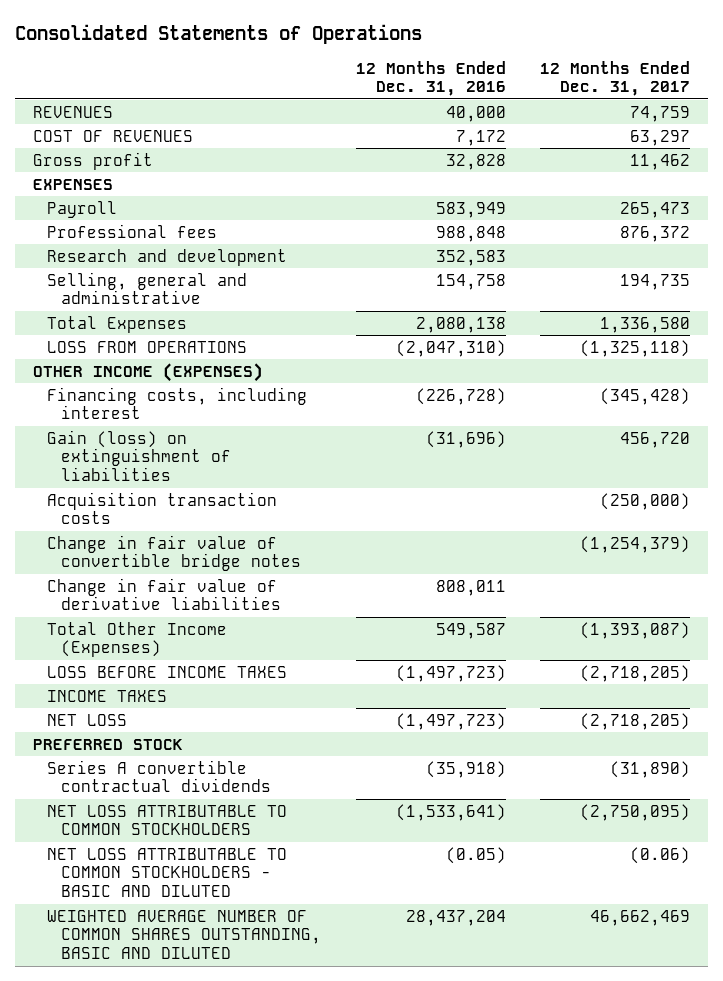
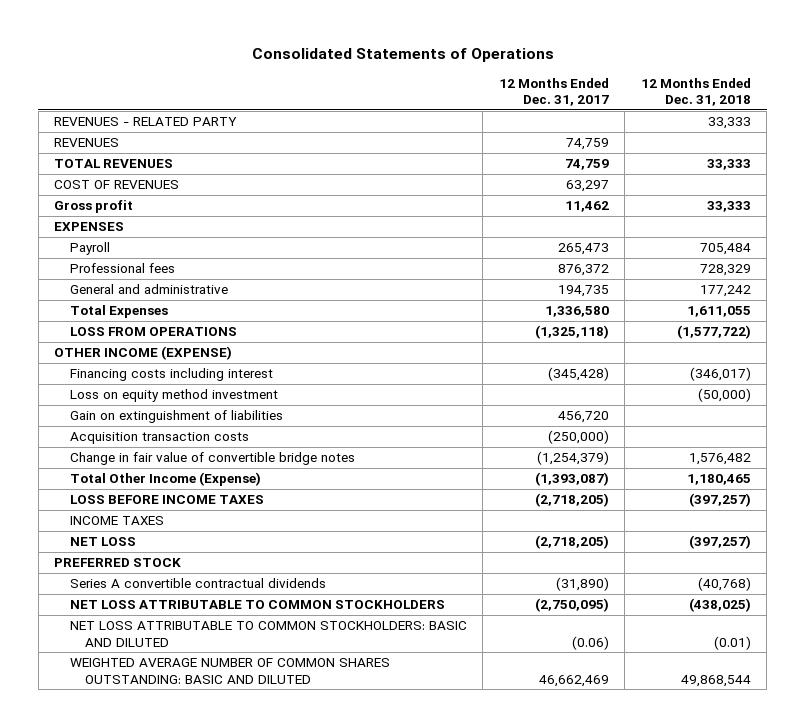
- | 12 Months Ended Dec. 31, 2016 | 12 Months Ended Dec. 31, 2017
+ | 12 Months Ended Dec. 31, 2017 | 12 Months Ended Dec. 31, 2018
+ REVENUES - RELATED PARTY | | 33,333
+ TOTAL REVENUES | 74,759 | 33,333
- Research and development | 352,583 |
- Selling, general and administrative | 154,758 | 194,735
+ General and administrative | 194,735 | 177,242
- OTHER INCOME (EXPENSES)
- Financing costs, including interest | (226,728) | (345,428)
- Gain (loss) on extinguishment of liabilities | (31,696) | 456,720
+ OTHER INCOME (EXPENSE)
+ Financing costs including interest | (345,428) | (346,017)
+ Loss on equity method investment | | (50,000)
+ Gain on extinguishment of liabilities | 456,720 |
- Change in fair value of derivative liabilities | 808,011 |
- Total Other Income (Expenses) | 549,587 | (1,393,087)
+ Total Other Income (Expense) | (1,393,087) | 1,180,465
- NET LOSS ATTRIBUTABLE TO COMMON STOCKHOLDERS - BASIC AND DILUTED | (0.05) | (0.06)
- WEIGHTED AVERAGE NUMBER OF COMMON SHARES OUTSTANDING, BASIC AND DILUTED | 28,437,204 | 46,662,469
+ NET LOSS ATTRIBUTABLE TO COMMON STOCKHOLDERS: BASIC AND DILUTED | (0.06) | (0.01)
+ WEIGHTED AVERAGE NUMBER OF COMMON SHARES OUTSTANDING: BASIC AND DILUTED | 46,662,469 | 49,868,544

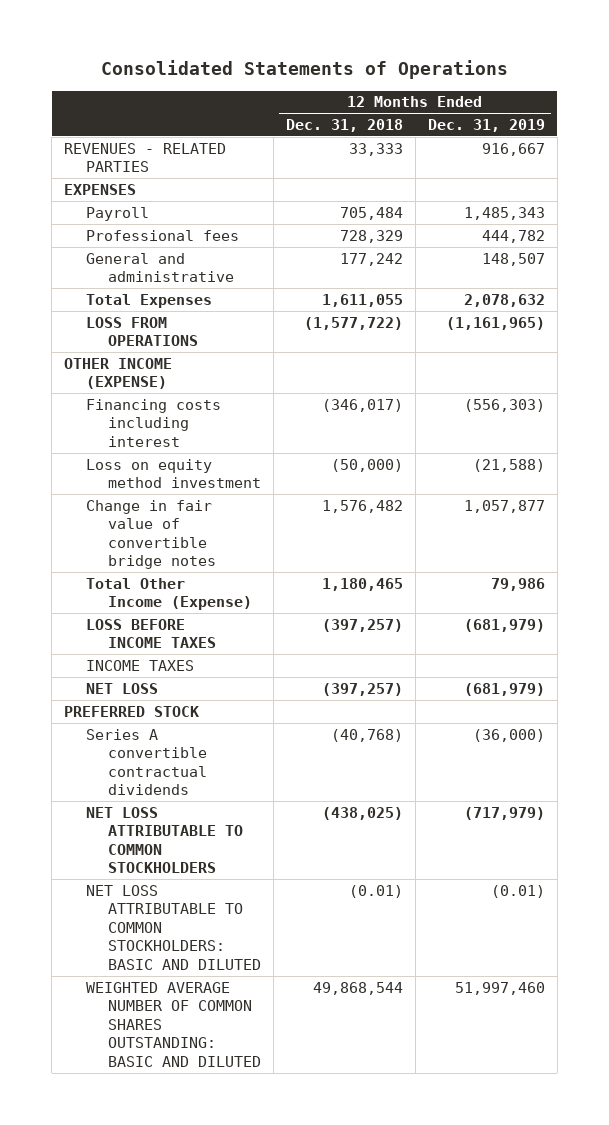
- | 12 Months Ended Dec. 31, 2017 | 12 Months Ended Dec. 31, 2018
+ | 12 Months Ended Dec. 31, 2018 | 12 Months Ended Dec. 31, 2019
- REVENUES - RELATED PARTY | | 33,333
- REVENUES | 74,759 |
- TOTAL REVENUES | 74,759 | 33,333
- COST OF REVENUES | 63,297 |
- Gross profit | 11,462 | 33,333
+ REVENUES - RELATED PARTIES | 33,333 | 916,667
- Gain on extinguishment of liabilities | 456,720 |
- Acquisition transaction costs | (250,000) |

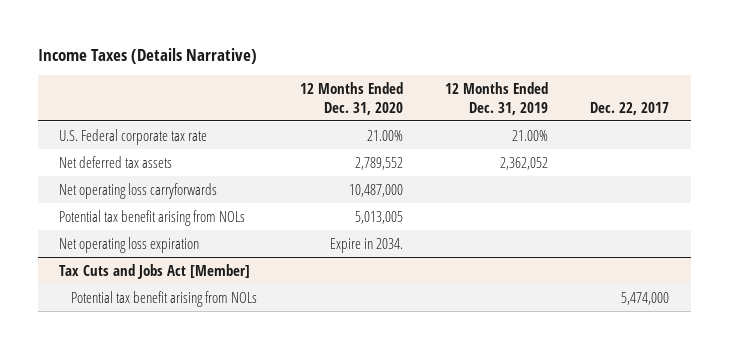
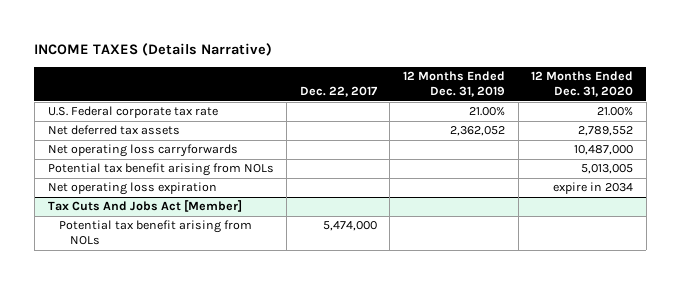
- Income Taxes (Details Narrative)
+ INCOME TAXES (Details Narrative)
- | 12 Months Ended Dec. 31, 2020 | 12 Months Ended Dec. 31, 2019 | Dec. 22, 2017
+ | Dec. 22, 2017 | 12 Months Ended Dec. 31, 2019 | 12 Months Ended Dec. 31, 2020
- Net operating loss expiration | Expire in 2034. | |
- Tax Cuts and Jobs Act [Member]
+ Net operating loss expiration | | | expire in 2034
+ Tax Cuts And Jobs Act [Member]

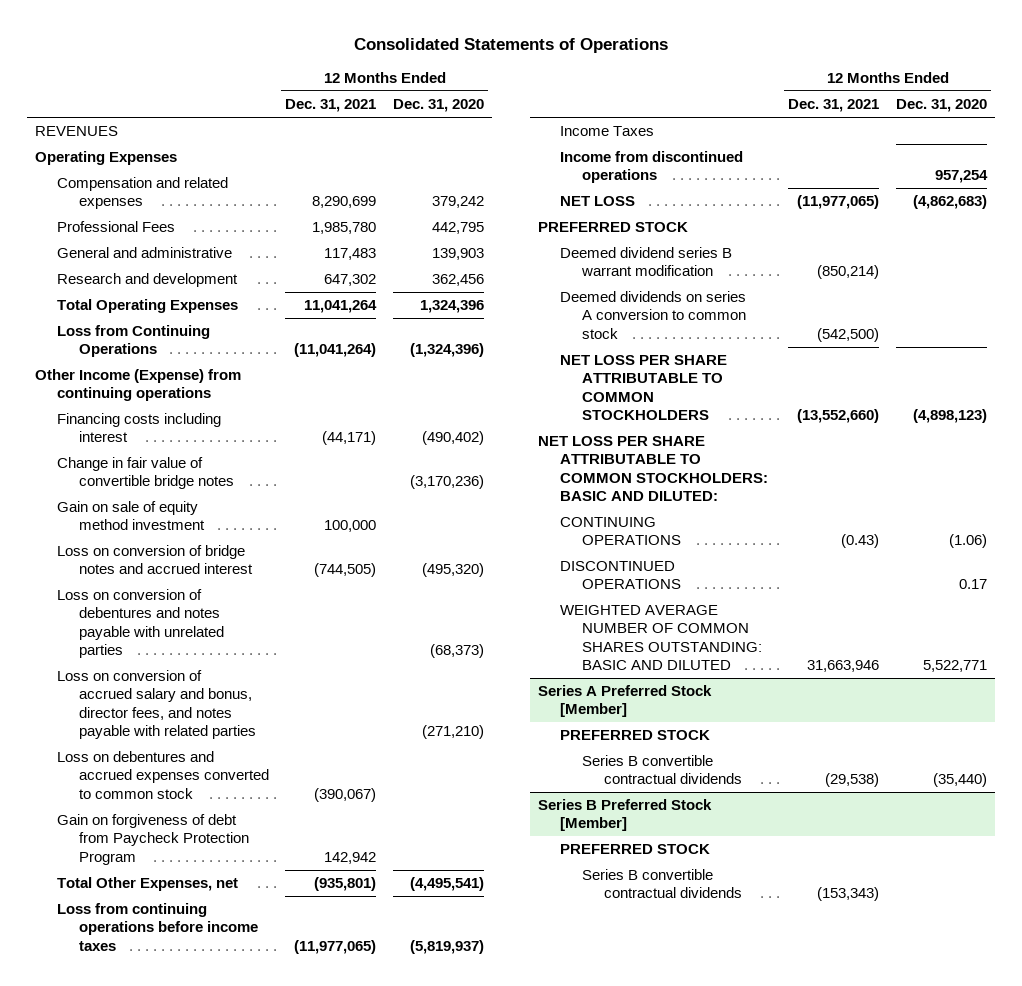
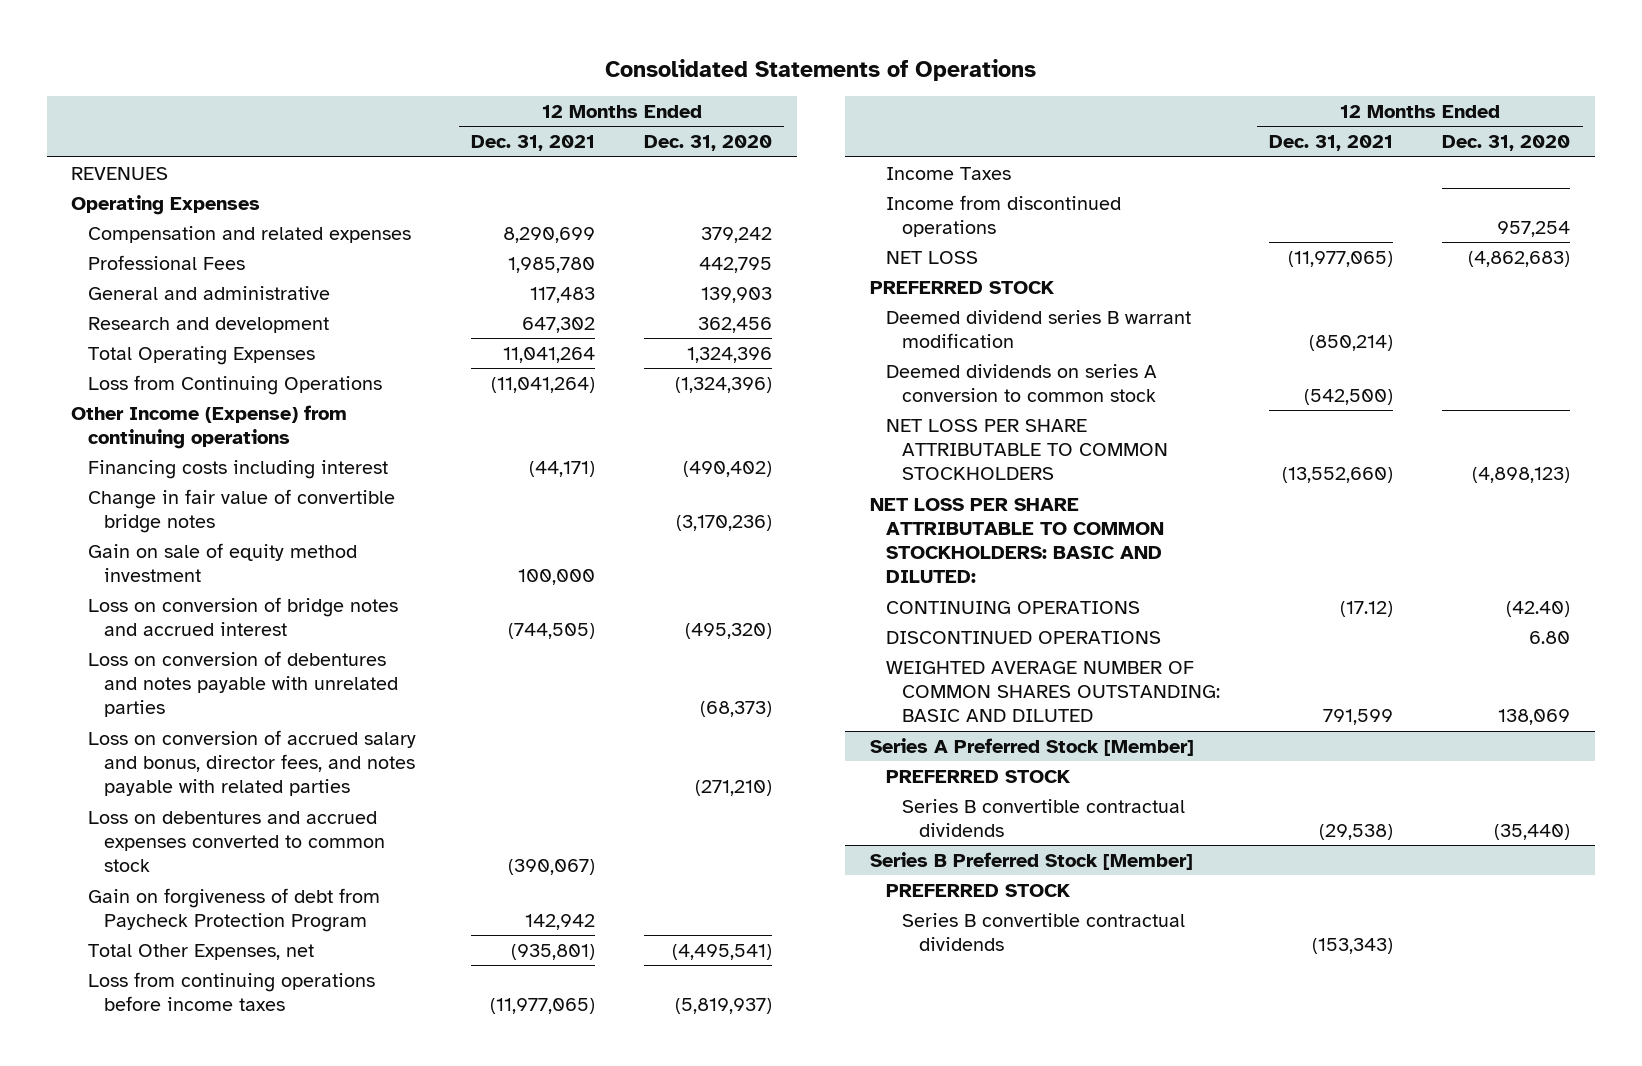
- CONTINUING OPERATIONS | (0.43) | (1.06)
- DISCONTINUED OPERATIONS | | 0.17
- WEIGHTED AVERAGE NUMBER OF COMMON SHARES OUTSTANDING: BASIC AND DILUTED | 31,663,946 | 5,522,771
+ CONTINUING OPERATIONS | (17.12) | (42.40)
+ DISCONTINUED OPERATIONS | | 6.80
+ WEIGHTED AVERAGE NUMBER OF COMMON SHARES OUTSTANDING: BASIC AND DILUTED | 791,599 | 138,069

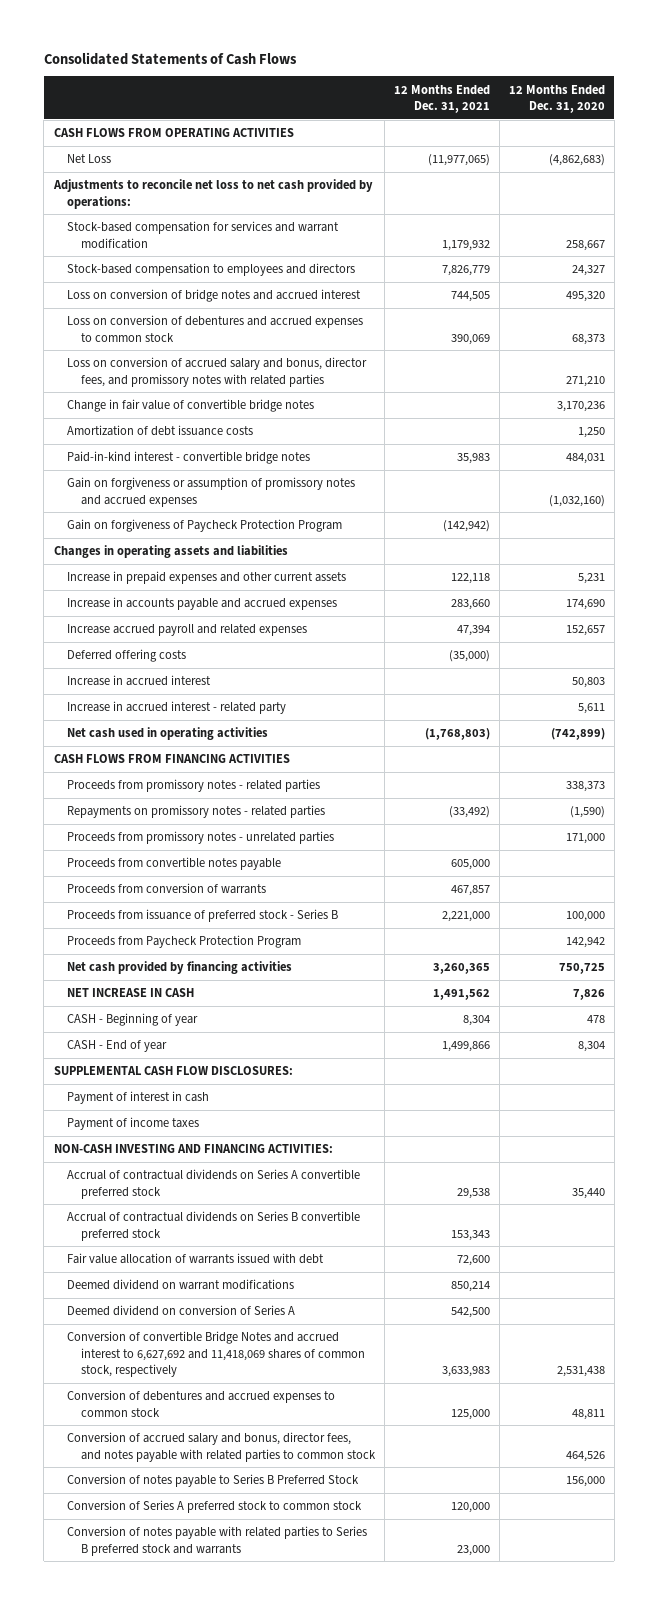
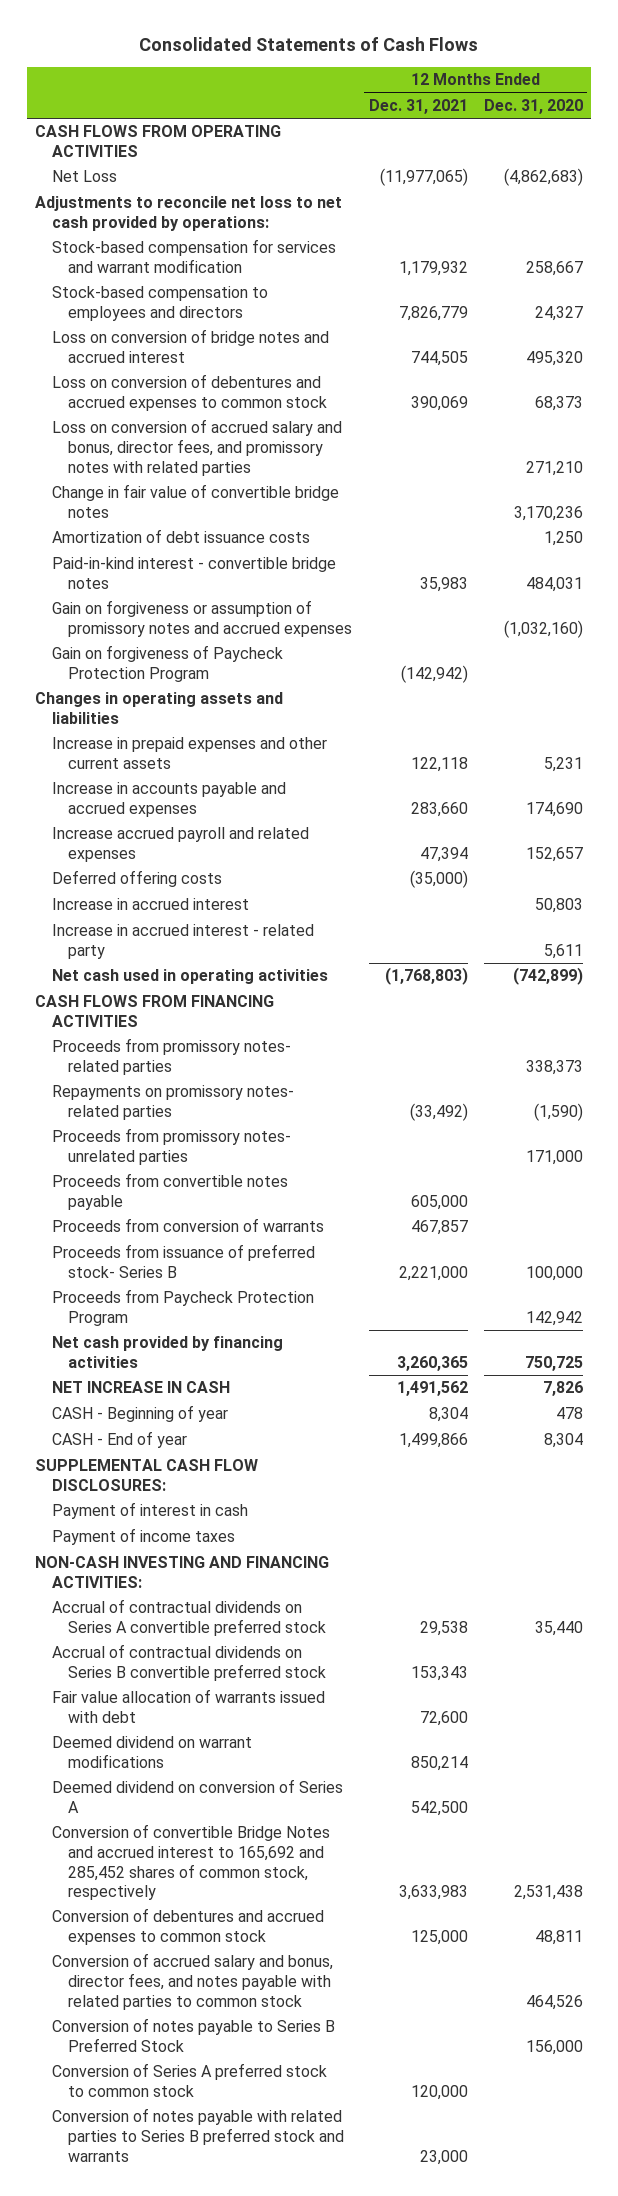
- Proceeds from promissory notes - related parties | | 338,373
- Repayments on promissory notes - related parties | (33,492) | (1,590)
- Proceeds from promissory notes - unrelated parties | | 171,000
+ Proceeds from promissory notes- related parties | | 338,373
+ Repayments on promissory notes- related parties | (33,492) | (1,590)
+ Proceeds from promissory notes- unrelated parties | | 171,000
- Proceeds from issuance of preferred stock - Series B | 2,221,000 | 100,000
+ Proceeds from issuance of preferred stock- Series B | 2,221,000 | 100,000
- Conversion of convertible Bridge Notes and accrued interest to 6,627,692 and 11,418,069 shares of common stock, respectively | 3,633,983 | 2,531,438
+ Conversion of convertible Bridge Notes and accrued interest to 165,692 and 285,452 shares of common stock, respectively | 3,633,983 | 2,531,438

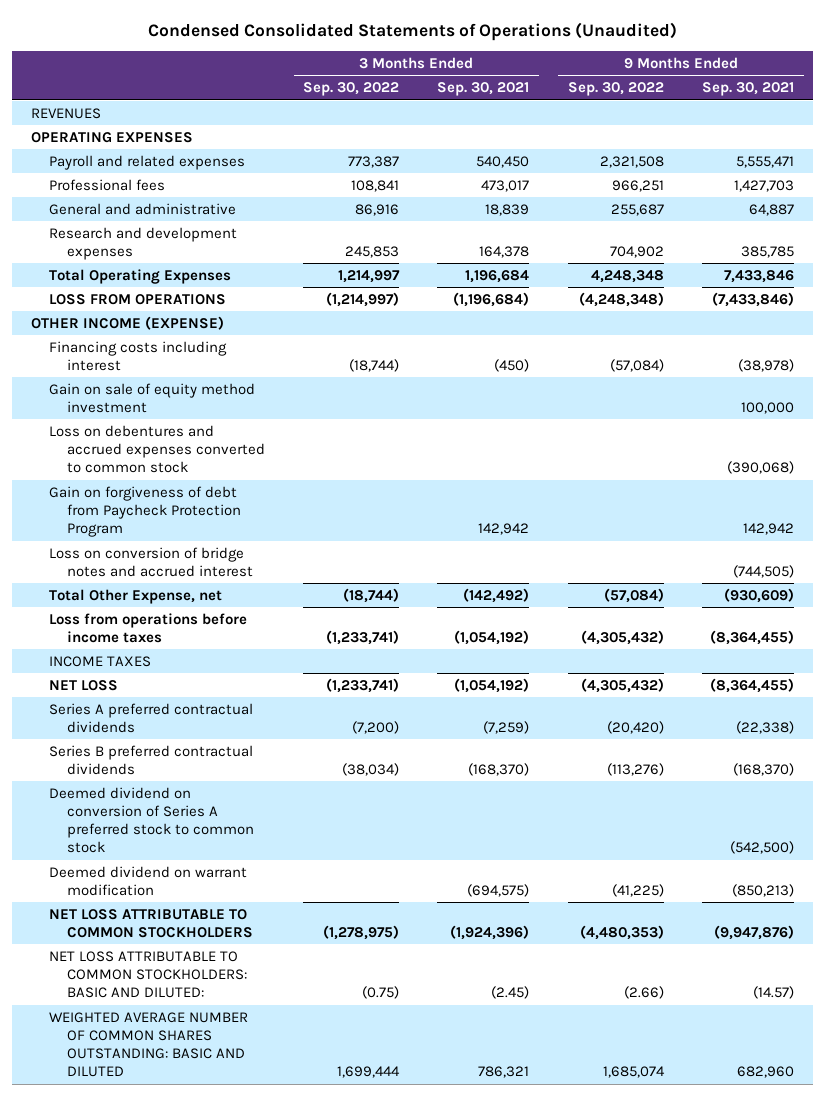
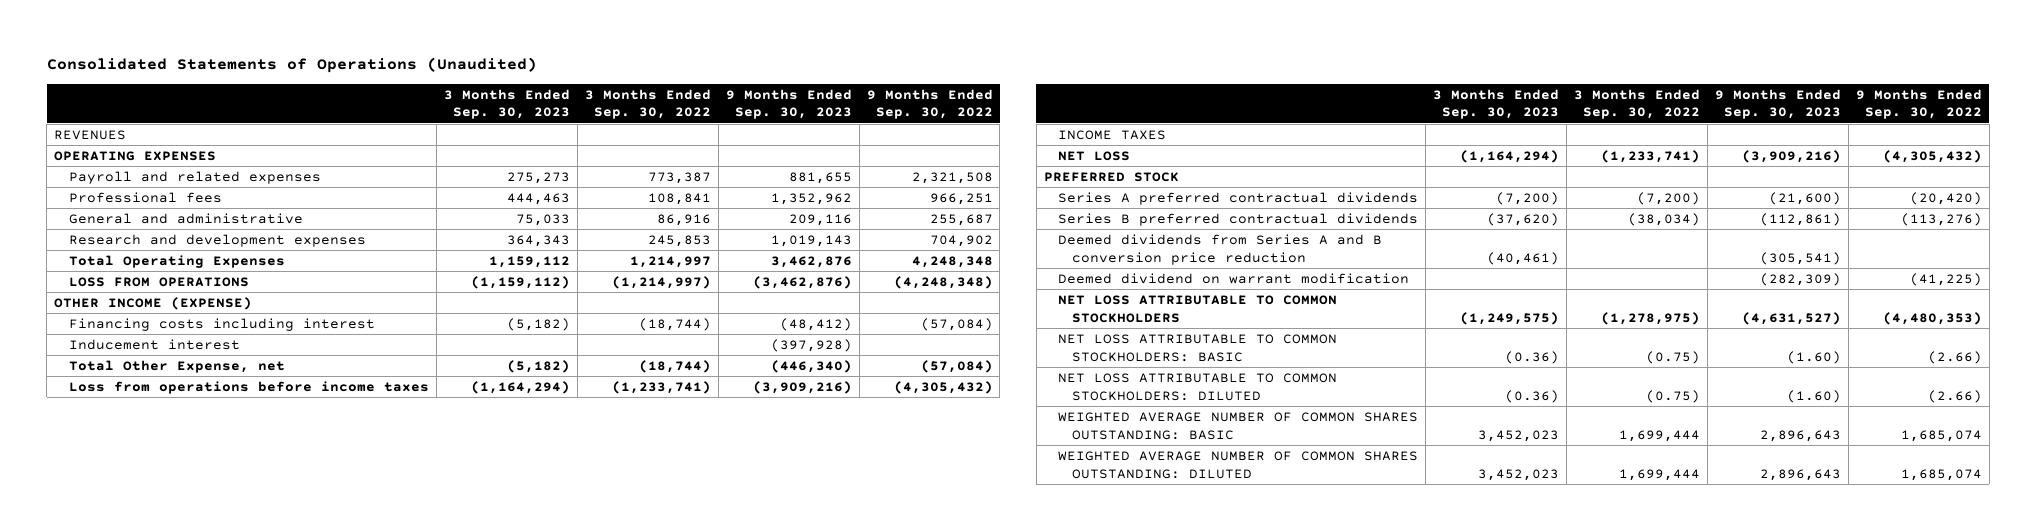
- Condensed Consolidated Statements of Operations (Unaudited)
+ Consolidated Statements of Operations (Unaudited)
- | 3 Months Ended Sep. 30, 2022 | 3 Months Ended Sep. 30, 2021 | 9 Months Ended Sep. 30, 2022 | 9 Months Ended Sep. 30, 2021
+ | 3 Months Ended Sep. 30, 2023 | 3 Months Ended Sep. 30, 2022 | 9 Months Ended Sep. 30, 2023 | 9 Months Ended Sep. 30, 2022
- Gain on sale of equity method investment | | | | 100,000
- Loss on debentures and accrued expenses converted to common stock | | | | (390,068)
- Gain on forgiveness of debt from Paycheck Protection Program | | 142,942 | | 142,942
- Loss on conversion of bridge notes and accrued interest | | | | (744,505)
+ Inducement interest | | | (397,928) |
+ PREFERRED STOCK
- Deemed dividend on conversion of Series A preferred stock to common stock | | | | (542,500)
+ Deemed dividends from Series A and B conversion price reduction | (40,461) | | (305,541) |
- NET LOSS ATTRIBUTABLE TO COMMON STOCKHOLDERS: BASIC AND DILUTED: | (0.75) | (2.45) | (2.66) | (14.57)
- WEIGHTED AVERAGE NUMBER OF COMMON SHARES OUTSTANDING: BASIC AND DILUTED | 1,699,444 | 786,321 | 1,685,074 | 682,960
+ NET LOSS ATTRIBUTABLE TO COMMON STOCKHOLDERS: BASIC | (0.36) | (0.75) | (1.60) | (2.66)
+ NET LOSS ATTRIBUTABLE TO COMMON STOCKHOLDERS: DILUTED | (0.36) | (0.75) | (1.60) | (2.66)
+ WEIGHTED AVERAGE NUMBER OF COMMON SHARES OUTSTANDING: BASIC | 3,452,023 | 1,699,444 | 2,896,643 | 1,685,074
+ WEIGHTED AVERAGE NUMBER OF COMMON SHARES OUTSTANDING: DILUTED | 3,452,023 | 1,699,444 | 2,896,643 | 1,685,074

